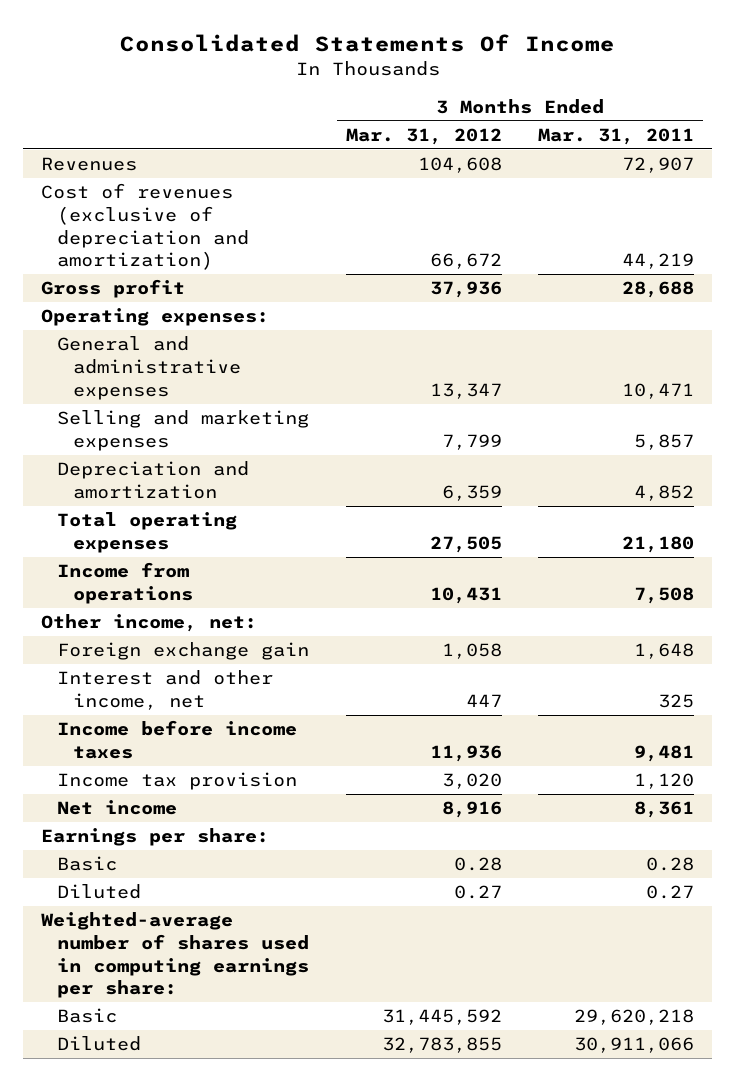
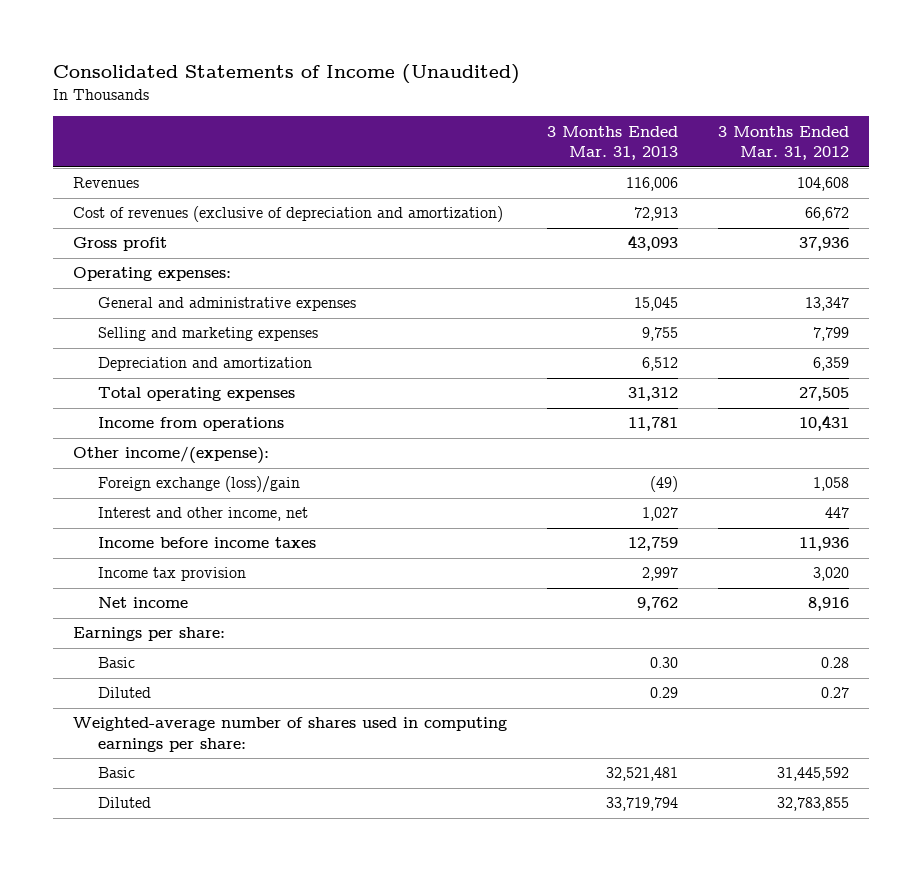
- Consolidated Statements Of Income
+ Consolidated Statements of Income (Unaudited)
- | 3 Months Ended Mar. 31, 2012 | 3 Months Ended Mar. 31, 2011
+ | 3 Months Ended Mar. 31, 2013 | 3 Months Ended Mar. 31, 2012
- Other income, net:
- Foreign exchange gain | 1,058 | 1,648
+ Other income/(expense):
+ Foreign exchange (loss)/gain | (49) | 1,058

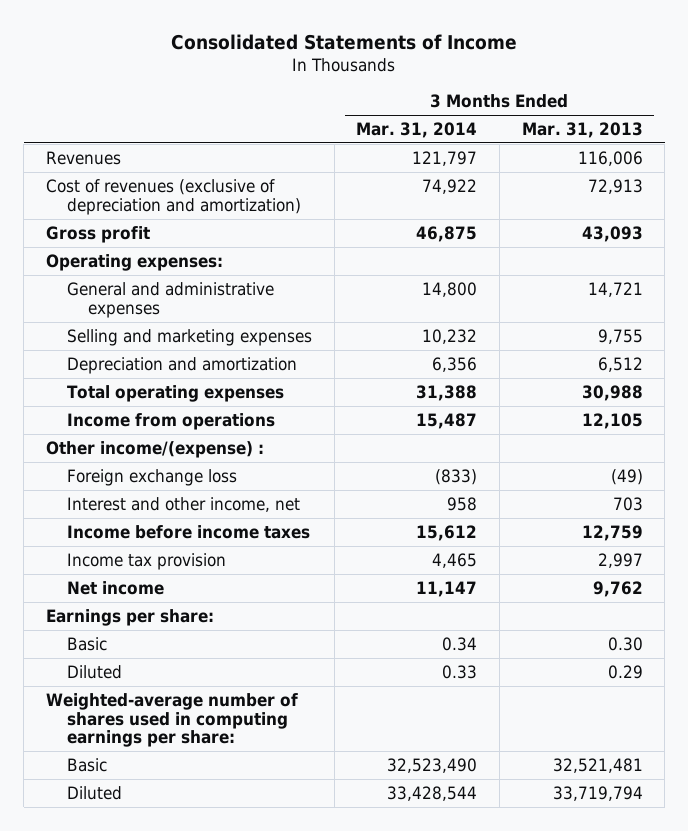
- Consolidated Statements of Income (Unaudited)
+ Consolidated Statements of Income
- | 3 Months Ended Mar. 31, 2013 | 3 Months Ended Mar. 31, 2012
+ | 3 Months Ended Mar. 31, 2014 | 3 Months Ended Mar. 31, 2013
- General and administrative expenses | 15,045 | 13,347
+ General and administrative expenses | 14,800 | 14,721
- Total operating expenses | 31,312 | 27,505
- Income from operations | 11,781 | 10,431
- Other income/(expense):
- Foreign exchange (loss)/gain | (49) | 1,058
- Interest and other income, net | 1,027 | 447
+ Total operating expenses | 31,388 | 30,988
+ Income from operations | 15,487 | 12,105
+ Other income/(expense) :
+ Foreign exchange loss | (833) | (49)
+ Interest and other income, net | 958 | 703

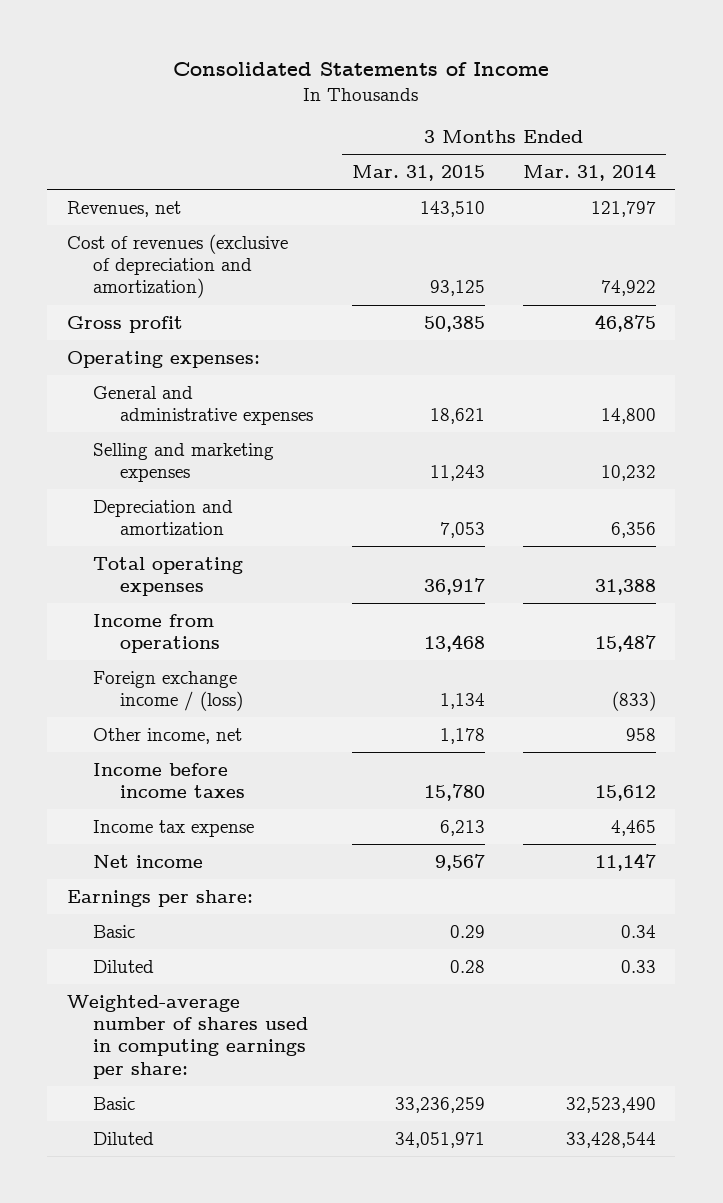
- | 3 Months Ended Mar. 31, 2014 | 3 Months Ended Mar. 31, 2013
+ | 3 Months Ended Mar. 31, 2015 | 3 Months Ended Mar. 31, 2014
- Revenues | 121,797 | 116,006
+ Revenues, net | 143,510 | 121,797
- Other income/(expense) :
- Foreign exchange loss | (833) | (49)
- Interest and other income, net | 958 | 703
+ Foreign exchange income / (loss) | 1,134 | (833)
+ Other income, net | 1,178 | 958
- Income tax provision | 4,465 | 2,997
+ Income tax expense | 6,213 | 4,465

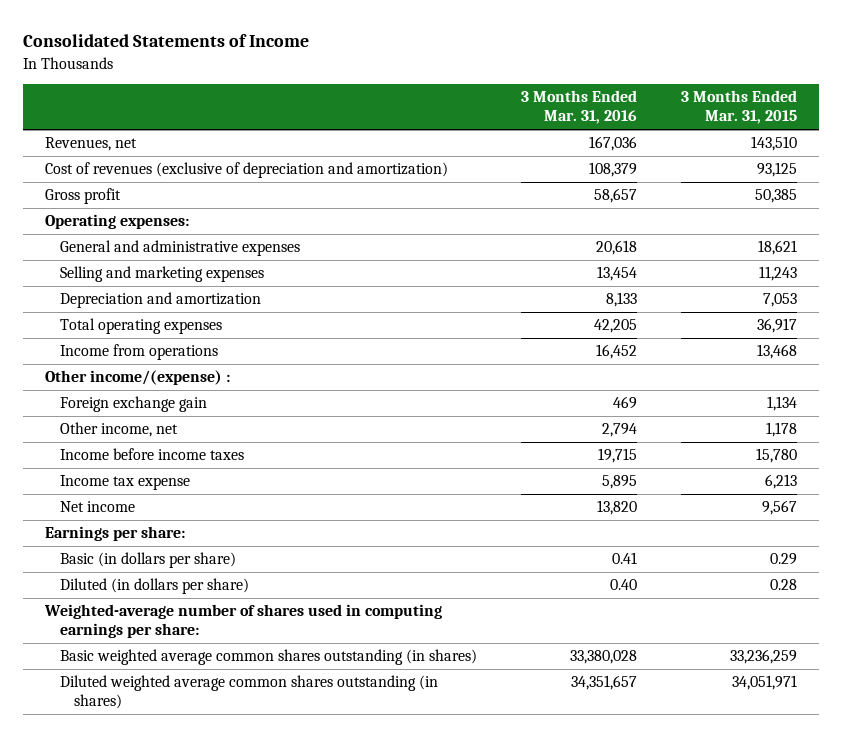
- | 3 Months Ended Mar. 31, 2015 | 3 Months Ended Mar. 31, 2014
+ | 3 Months Ended Mar. 31, 2016 | 3 Months Ended Mar. 31, 2015
- Foreign exchange income / (loss) | 1,134 | (833)
+ Other income/(expense) :
+ Foreign exchange gain | 469 | 1,134
- Basic | 0.29 | 0.34
- Diluted | 0.28 | 0.33
+ Basic (in dollars per share) | 0.41 | 0.29
+ Diluted (in dollars per share) | 0.40 | 0.28
- Basic | 33,236,259 | 32,523,490
- Diluted | 34,051,971 | 33,428,544
+ Basic weighted average common shares outstanding (in shares) | 33,380,028 | 33,236,259
+ Diluted weighted average common shares outstanding (in shares) | 34,351,657 | 34,051,971

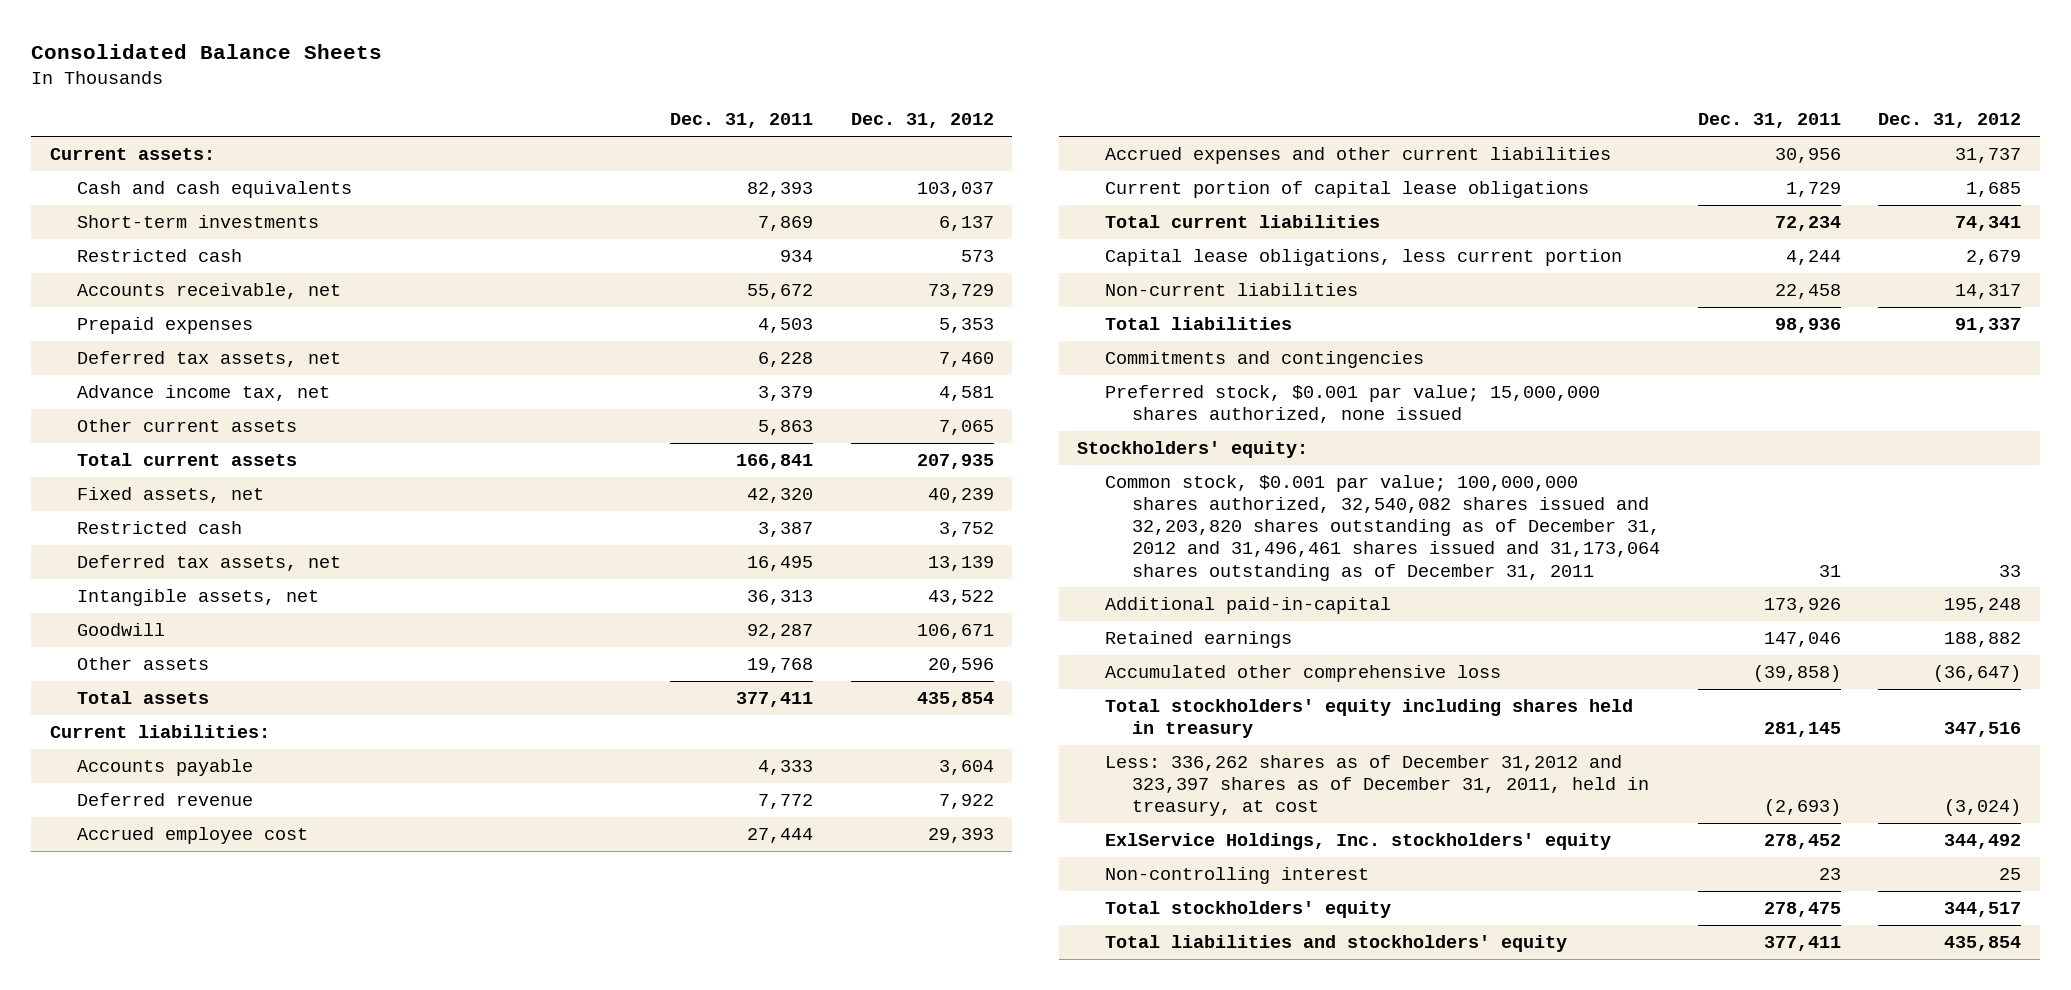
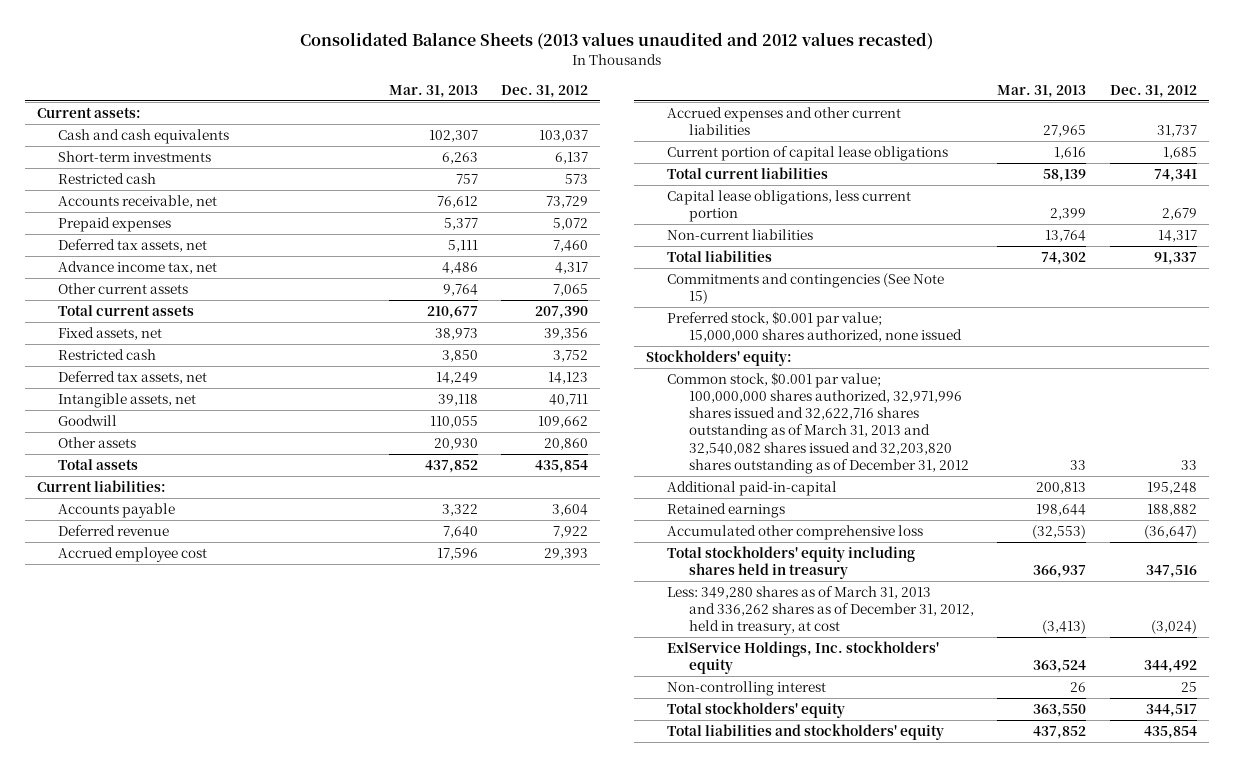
- Consolidated Balance Sheets
+ Consolidated Balance Sheets (2013 values unaudited and 2012 values recasted)
- | Dec. 31, 2011 | Dec. 31, 2012
+ | Mar. 31, 2013 | Dec. 31, 2012
- Prepaid expenses | 4,503 | 5,353
+ Prepaid expenses | 5,377 | 5,072
- Advance income tax, net | 3,379 | 4,581
+ Advance income tax, net | 4,486 | 4,317
- Total current assets | 166,841 | 207,935
- Fixed assets, net | 42,320 | 40,239
+ Total current assets | 210,677 | 207,390
+ Fixed assets, net | 38,973 | 39,356
- Deferred tax assets, net | 16,495 | 13,139
- Intangible assets, net | 36,313 | 43,522
- Goodwill | 92,287 | 106,671
- Other assets | 19,768 | 20,596
+ Deferred tax assets, net | 14,249 | 14,123
+ Intangible assets, net | 39,118 | 40,711
+ Goodwill | 110,055 | 109,662
+ Other assets | 20,930 | 20,860
- Commitments and contingencies
+ Commitments and contingencies (See Note 15)
- Common stock, $0.001 par value; 100,000,000 shares authorized, 32,540,082 shares issued and 32,203,820 shares outstanding as of December 31, 2012 and 31,496,461 shares issued and 31,173,064 shares outstanding as of December 31, 2011 | 31 | 33
+ Common stock, $0.001 par value; 100,000,000 shares authorized, 32,971,996 shares issued and 32,622,716 shares outstanding as of March 31, 2013 and 32,540,082 shares issued and 32,203,820 shares outstanding as of December 31, 2012 | 33 | 33
- Less: 336,262 shares as of December 31,2012 and 323,397 shares as of December 31, 2011, held in treasury, at cost | (2,693) | (3,024)
+ Less: 349,280 shares as of March 31, 2013 and 336,262 shares as of December 31, 2012, held in treasury, at cost | (3,413) | (3,024)

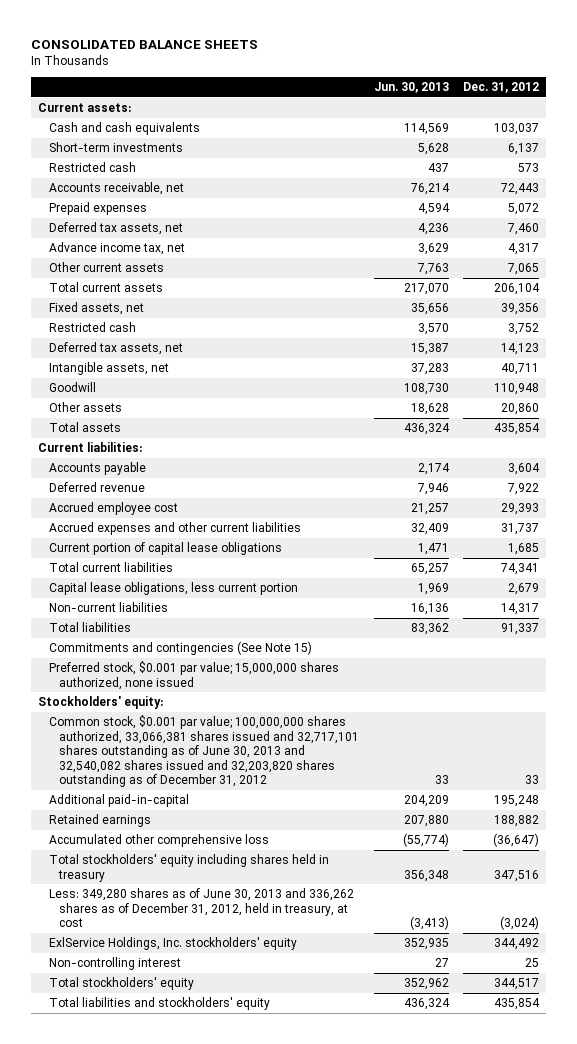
- Consolidated Balance Sheets (2013 values unaudited and 2012 values recasted)
+ CONSOLIDATED BALANCE SHEETS
- | Mar. 31, 2013 | Dec. 31, 2012
+ | Jun. 30, 2013 | Dec. 31, 2012
- Accounts receivable, net | 76,612 | 73,729
+ Accounts receivable, net | 76,214 | 72,443
- Total current assets | 210,677 | 207,390
+ Total current assets | 217,070 | 206,104
- Goodwill | 110,055 | 109,662
+ Goodwill | 108,730 | 110,948
- Common stock, $0.001 par value; 100,000,000 shares authorized, 32,971,996 shares issued and 32,622,716 shares outstanding as of March 31, 2013 and 32,540,082 shares issued and 32,203,820 shares outstanding as of December 31, 2012 | 33 | 33
+ Common stock, $0.001 par value; 100,000,000 shares authorized, 33,066,381 shares issued and 32,717,101 shares outstanding as of June 30, 2013 and 32,540,082 shares issued and 32,203,820 shares outstanding as of December 31, 2012 | 33 | 33
- Less: 349,280 shares as of March 31, 2013 and 336,262 shares as of December 31, 2012, held in treasury, at cost | (3,413) | (3,024)
+ Less: 349,280 shares as of June 30, 2013 and 336,262 shares as of December 31, 2012, held in treasury, at cost | (3,413) | (3,024)

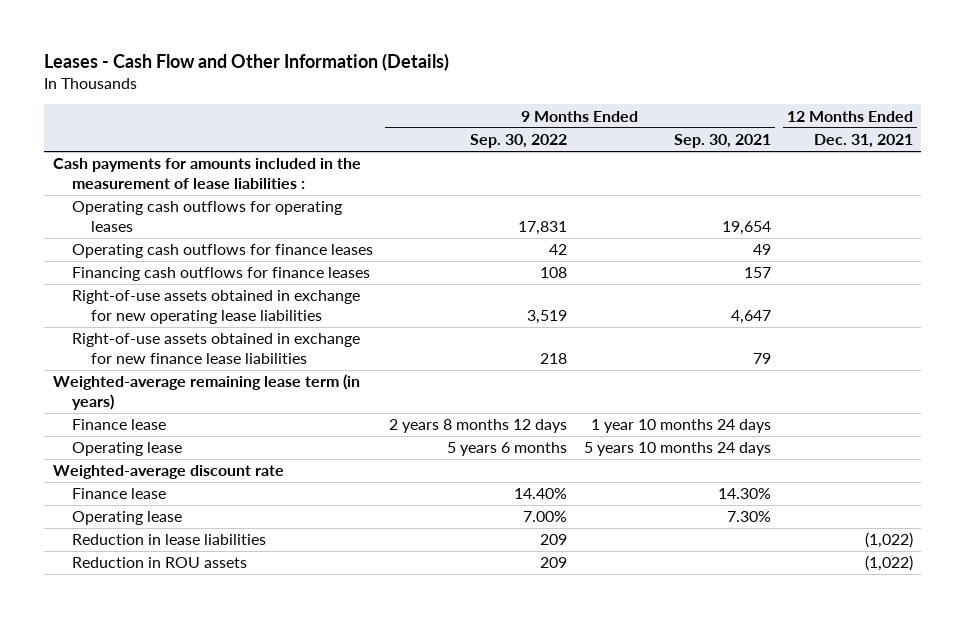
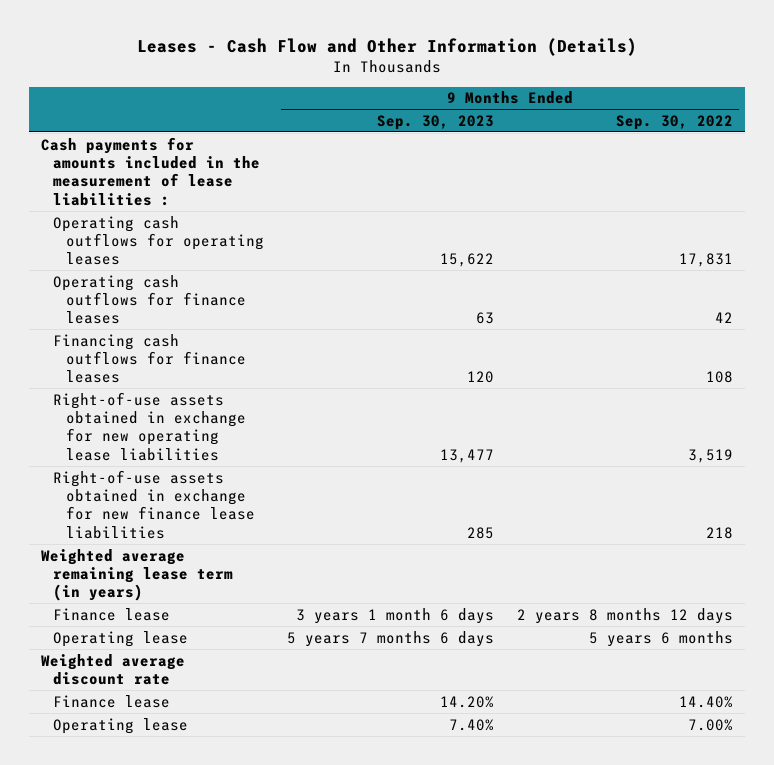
- | 9 Months Ended Sep. 30, 2022 | 9 Months Ended Sep. 30, 2021 | 12 Months Ended Dec. 31, 2021
+ | 9 Months Ended Sep. 30, 2023 | 9 Months Ended Sep. 30, 2022
- Weighted-average remaining lease term (in years)
+ Weighted average remaining lease term (in years)
- Weighted-average discount rate
+ Weighted average discount rate
- Reduction in lease liabilities | 209 | | (1,022)
- Reduction in ROU assets | 209 | | (1,022)

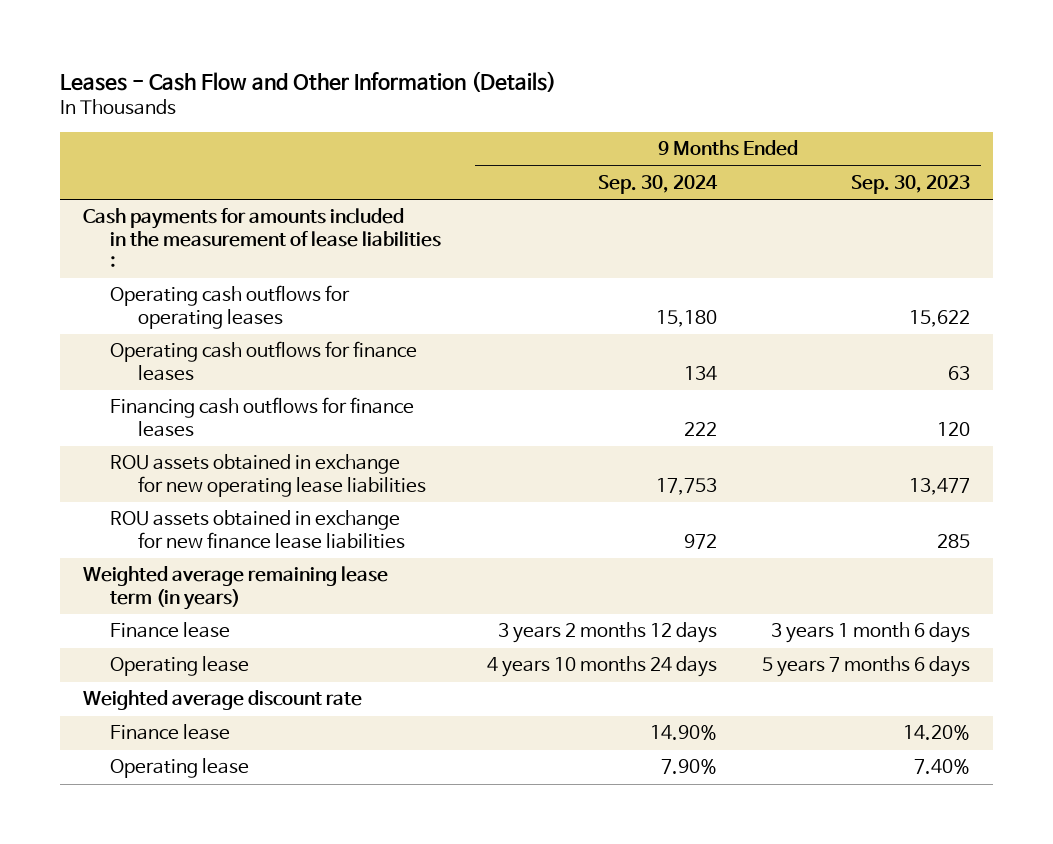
- | 9 Months Ended Sep. 30, 2023 | 9 Months Ended Sep. 30, 2022
+ | 9 Months Ended Sep. 30, 2024 | 9 Months Ended Sep. 30, 2023
- Right-of-use assets obtained in exchange for new operating lease liabilities | 13,477 | 3,519
- Right-of-use assets obtained in exchange for new finance lease liabilities | 285 | 218
+ ROU assets obtained in exchange for new operating lease liabilities | 17,753 | 13,477
+ ROU assets obtained in exchange for new finance lease liabilities | 972 | 285

